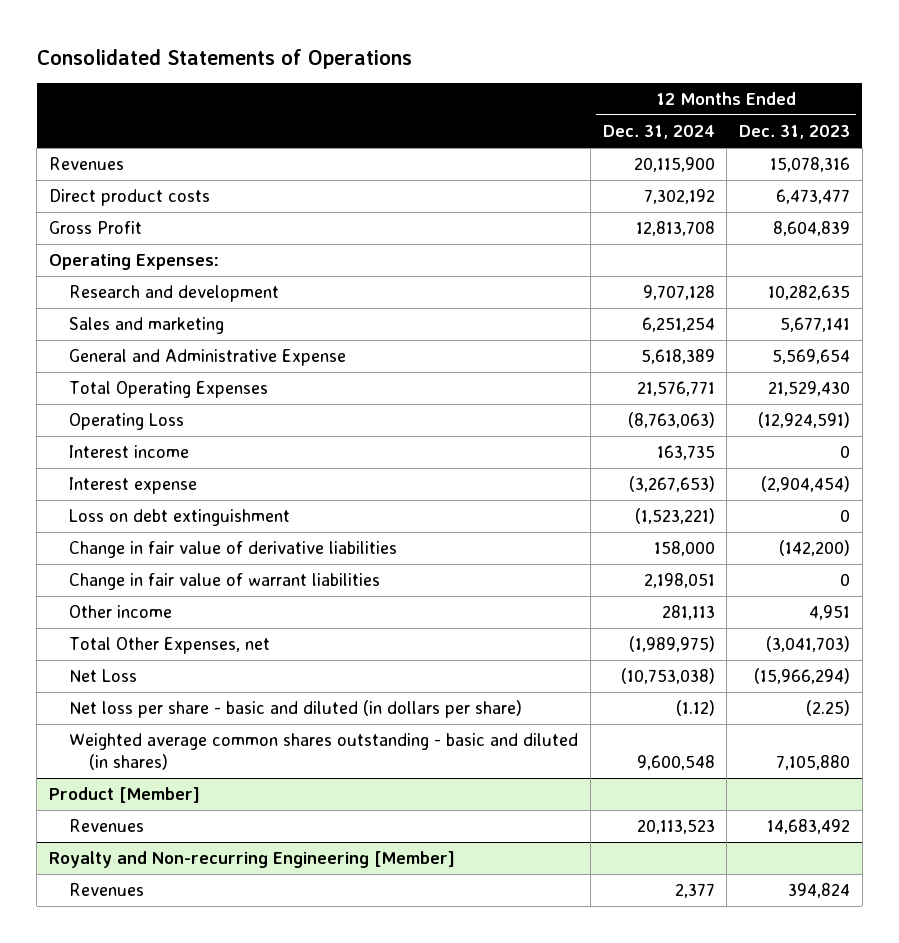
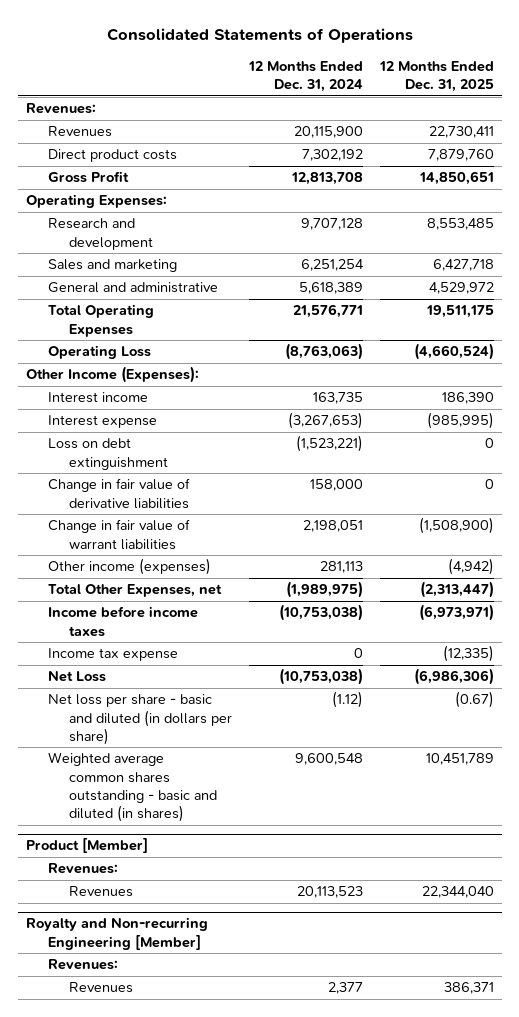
- | 12 Months Ended Dec. 31, 2024 | 12 Months Ended Dec. 31, 2023
+ | 12 Months Ended Dec. 31, 2024 | 12 Months Ended Dec. 31, 2025
+ Revenues:
- General and Administrative Expense | 5,618,389 | 5,569,654
+ General and administrative | 5,618,389 | 4,529,972
+ Other Income (Expenses):
- Other income | 281,113 | 4,951
+ Other income (expenses) | 281,113 | (4,942)
+ Income before income taxes | (10,753,038) | (6,973,971)
+ Income tax expense | 0 | (12,335)
@ Product [Member]
+ Revenues:
@ Royalty and Non-recurring Engineering [Member]
+ Revenues:

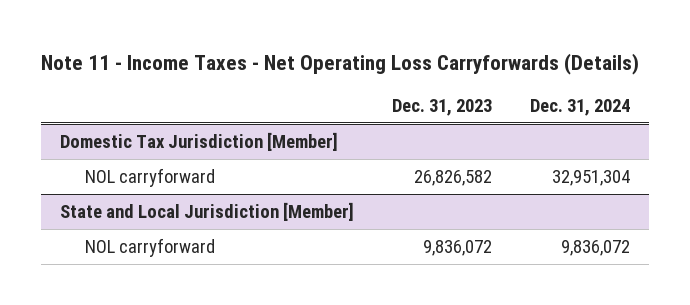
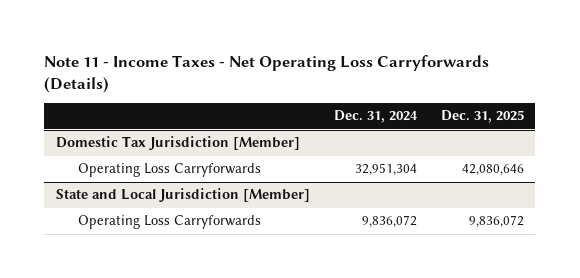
- | Dec. 31, 2023 | Dec. 31, 2024
+ | Dec. 31, 2024 | Dec. 31, 2025
@ Domestic Tax Jurisdiction [Member]
- NOL carryforward | 26,826,582 | 32,951,304
+ Operating Loss Carryforwards | 32,951,304 | 42,080,646
@ State and Local Jurisdiction [Member]
- NOL carryforward | 9,836,072 | 9,836,072
+ Operating Loss Carryforwards | 9,836,072 | 9,836,072

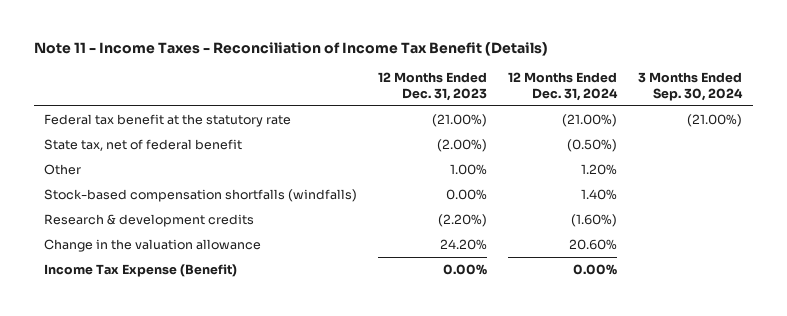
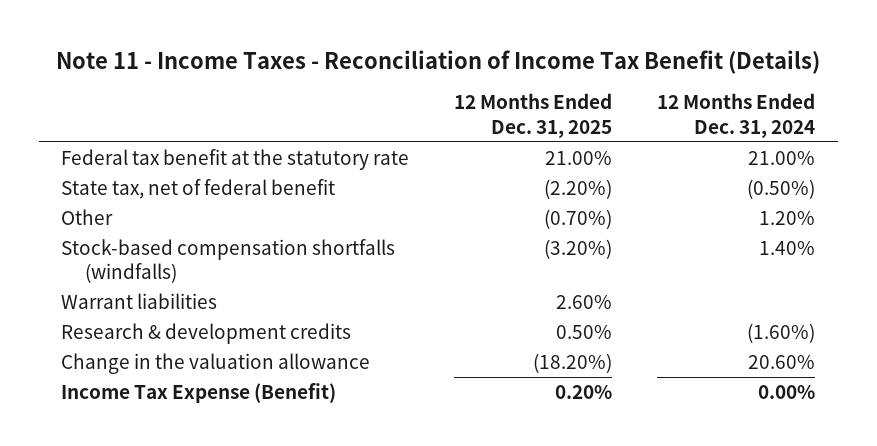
- | 12 Months Ended Dec. 31, 2023 | 12 Months Ended Dec. 31, 2024 | 3 Months Ended Sep. 30, 2024
+ | 12 Months Ended Dec. 31, 2025 | 12 Months Ended Dec. 31, 2024
- Federal tax benefit at the statutory rate | (21.00%) | (21.00%) | (21.00%)
+ Federal tax benefit at the statutory rate | 21.00% | 21.00%
+ Warrant liabilities | 2.60% |

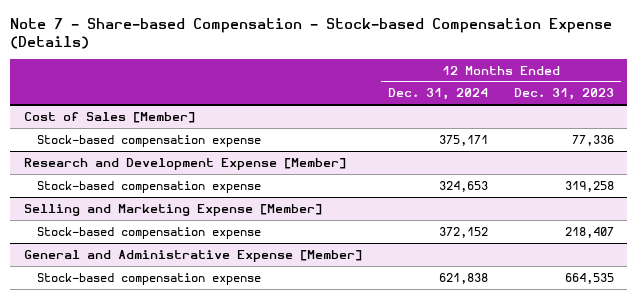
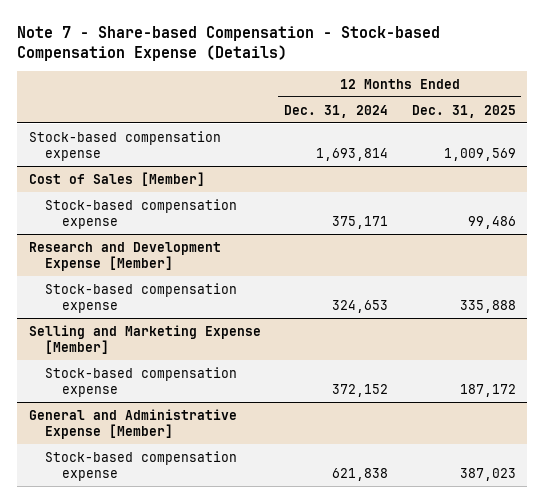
- | 12 Months Ended Dec. 31, 2024 | 12 Months Ended Dec. 31, 2023
+ | 12 Months Ended Dec. 31, 2024 | 12 Months Ended Dec. 31, 2025
+ Stock-based compensation expense | 1,693,814 | 1,009,569

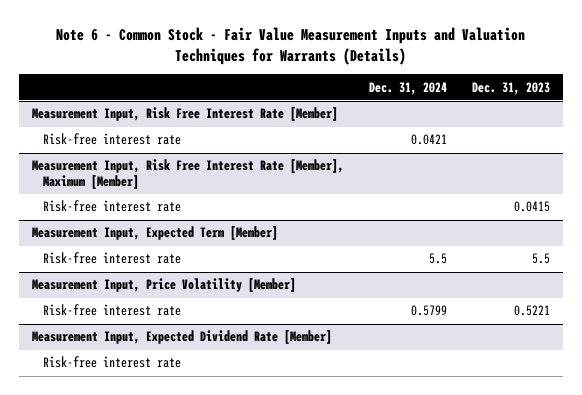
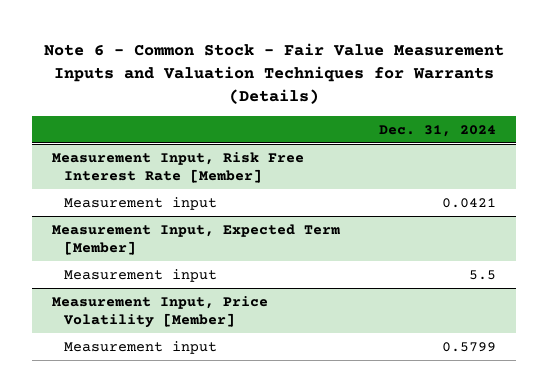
- | Dec. 31, 2024 | Dec. 31, 2023
+ | Dec. 31, 2024
@ Measurement Input, Risk Free Interest Rate [Member]
- Risk-free interest rate | 0.0421 |
- Measurement Input, Risk Free Interest Rate [Member], Maximum [Member]
- Risk-free interest rate | | 0.0415
@ Measurement Input, Risk Free Interest Rate [Member]
+ Measurement input | 0.0421
@ Measurement Input, Expected Term [Member]
- Risk-free interest rate | 5.5 | 5.5
+ Measurement input | 5.5
@ Measurement Input, Price Volatility [Member]
- Risk-free interest rate | 0.5799 | 0.5221
- Measurement Input, Expected Dividend Rate [Member]
- Risk-free interest rate
@ Measurement Input, Price Volatility [Member]
+ Measurement input | 0.5799

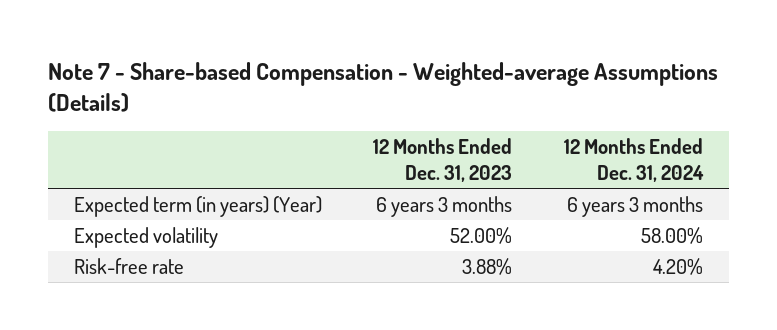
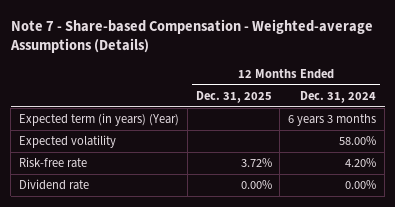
- | 12 Months Ended Dec. 31, 2023 | 12 Months Ended Dec. 31, 2024
+ | 12 Months Ended Dec. 31, 2025 | 12 Months Ended Dec. 31, 2024
+ Dividend rate | 0.00% | 0.00%

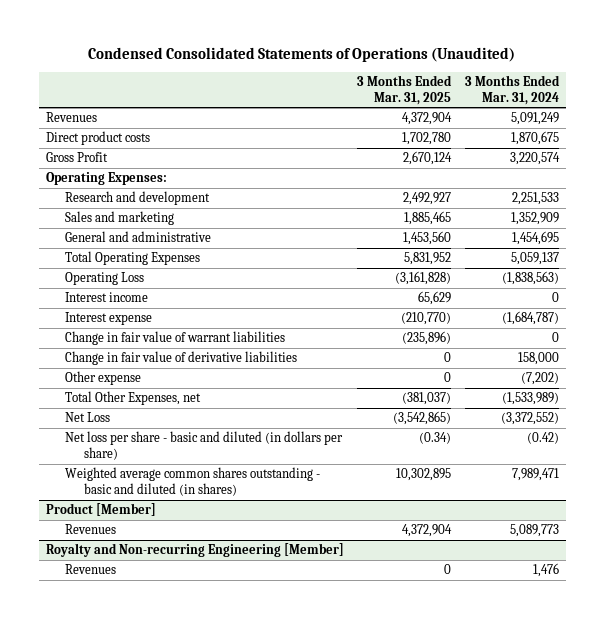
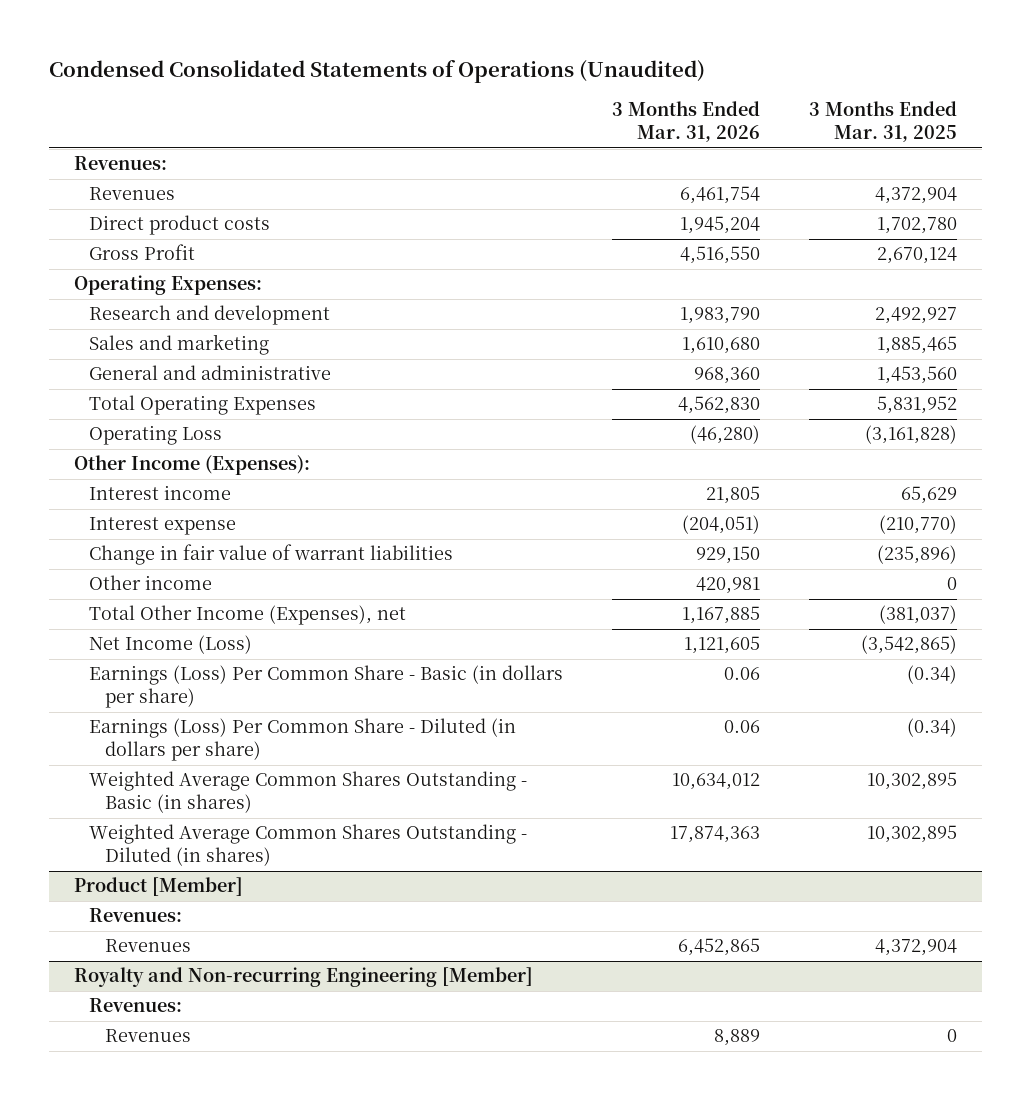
- | 3 Months Ended Mar. 31, 2025 | 3 Months Ended Mar. 31, 2024
+ | 3 Months Ended Mar. 31, 2026 | 3 Months Ended Mar. 31, 2025
+ Revenues:
+ Other Income (Expenses):
- Change in fair value of derivative liabilities | 0 | 158,000
- Other expense | 0 | (7,202)
- Total Other Expenses, net | (381,037) | (1,533,989)
- Net Loss | (3,542,865) | (3,372,552)
- Net loss per share - basic and diluted (in dollars per share) | (0.34) | (0.42)
- Weighted average common shares outstanding - basic and diluted (in shares) | 10,302,895 | 7,989,471
+ Other income | 420,981 | 0
+ Total Other Income (Expenses), net | 1,167,885 | (381,037)
+ Net Income (Loss) | 1,121,605 | (3,542,865)
+ Earnings (Loss) Per Common Share - Basic (in dollars per share) | 0.06 | (0.34)
+ Earnings (Loss) Per Common Share - Diluted (in dollars per share) | 0.06 | (0.34)
+ Weighted Average Common Shares Outstanding - Basic (in shares) | 10,634,012 | 10,302,895
+ Weighted Average Common Shares Outstanding - Diluted (in shares) | 17,874,363 | 10,302,895
@ Product [Member]
+ Revenues:
@ Royalty and Non-recurring Engineering [Member]
+ Revenues:

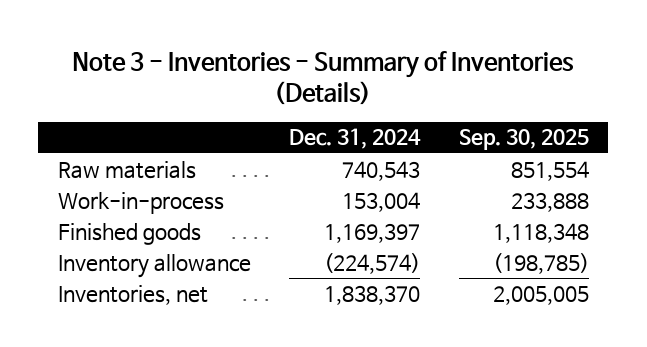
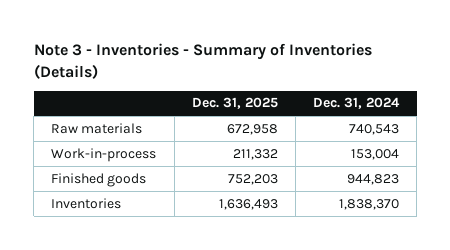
- | Dec. 31, 2024 | Sep. 30, 2025
+ | Dec. 31, 2025 | Dec. 31, 2024
- Finished goods | 1,169,397 | 1,118,348
- Inventory allowance | (224,574) | (198,785)
- Inventories, net | 1,838,370 | 2,005,005
+ Finished goods | 752,203 | 944,823
+ Inventories | 1,636,493 | 1,838,370

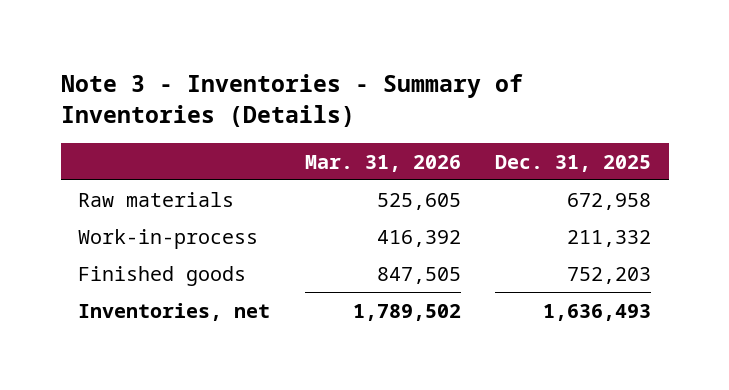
- | Dec. 31, 2025 | Dec. 31, 2024
+ | Mar. 31, 2026 | Dec. 31, 2025
- Inventories | 1,636,493 | 1,838,370
+ Inventories, net | 1,789,502 | 1,636,493

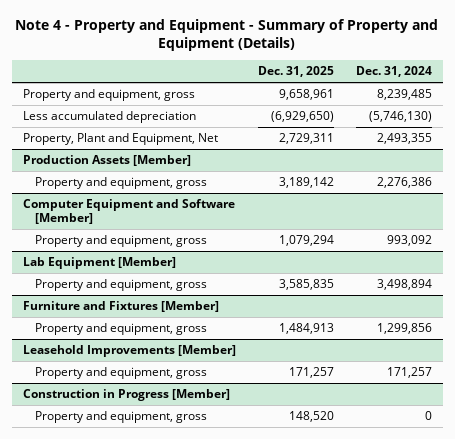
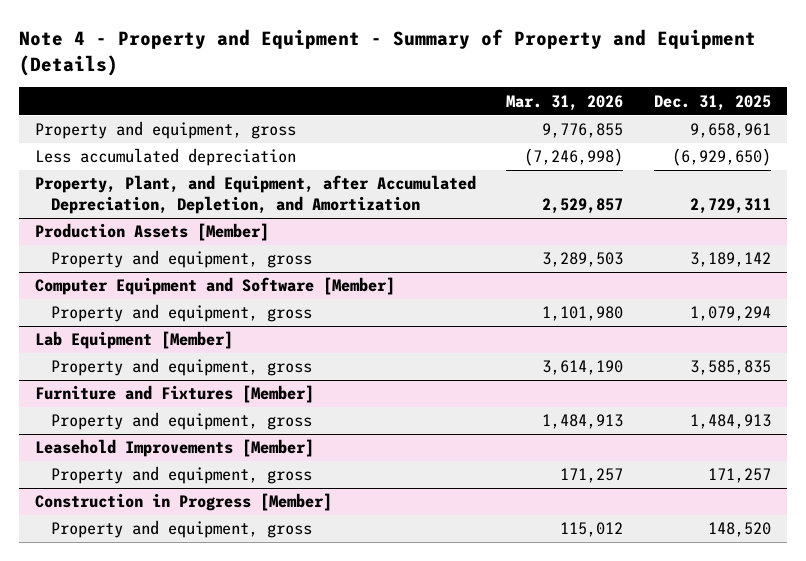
- | Dec. 31, 2025 | Dec. 31, 2024
+ | Mar. 31, 2026 | Dec. 31, 2025
- Property, Plant and Equipment, Net | 2,729,311 | 2,493,355
+ Property, Plant, and Equipment, after Accumulated Depreciation, Depletion, and Amortization | 2,529,857 | 2,729,311

